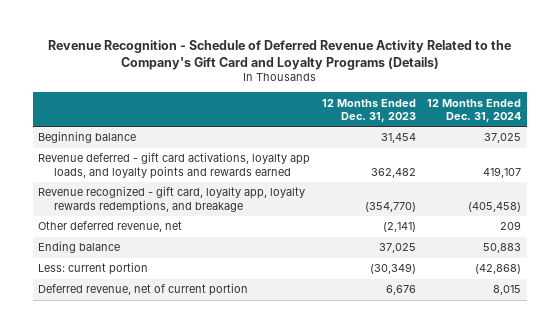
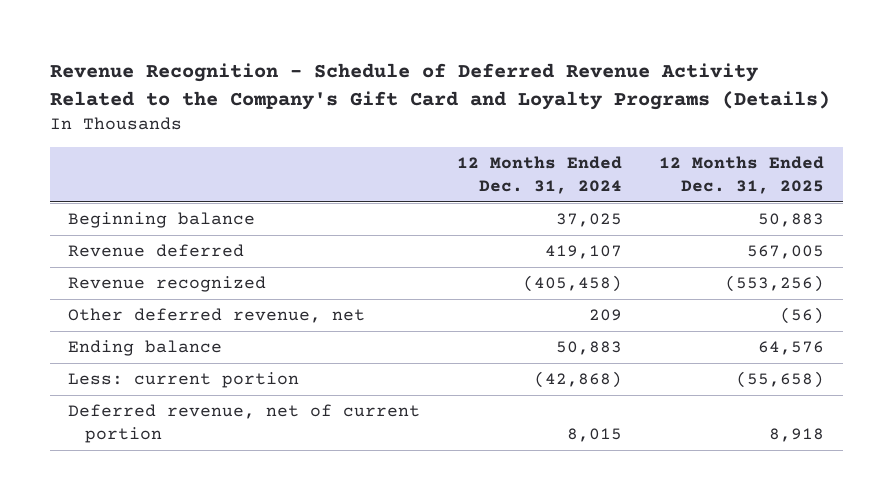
- | 12 Months Ended Dec. 31, 2023 | 12 Months Ended Dec. 31, 2024
+ | 12 Months Ended Dec. 31, 2024 | 12 Months Ended Dec. 31, 2025
- Revenue deferred - gift card activations, loyalty app loads, and loyalty points and rewards earned | 362,482 | 419,107
- Revenue recognized - gift card, loyalty app, loyalty rewards redemptions, and breakage | (354,770) | (405,458)
+ Revenue deferred | 419,107 | 567,005
+ Revenue recognized | (405,458) | (553,256)

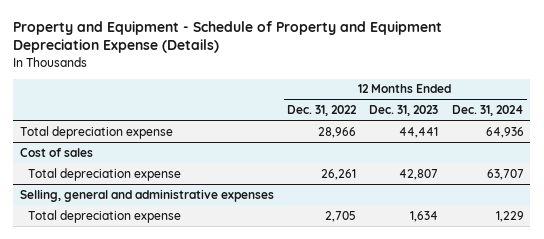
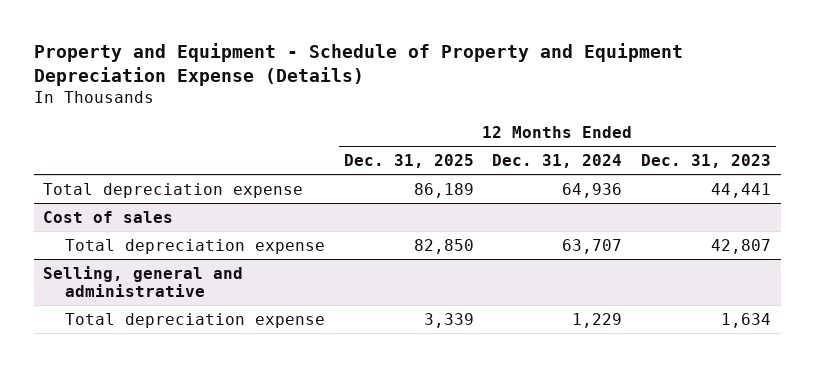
- | 12 Months Ended Dec. 31, 2022 | 12 Months Ended Dec. 31, 2023 | 12 Months Ended Dec. 31, 2024
+ | 12 Months Ended Dec. 31, 2025 | 12 Months Ended Dec. 31, 2024 | 12 Months Ended Dec. 31, 2023
- Selling, general and administrative expenses
+ Selling, general and administrative

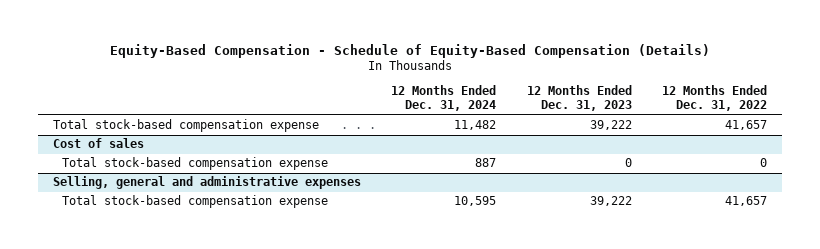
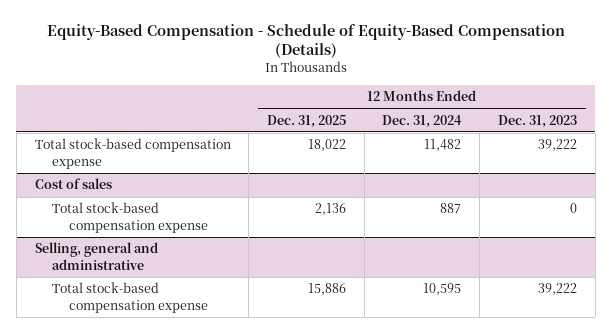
- | 12 Months Ended Dec. 31, 2024 | 12 Months Ended Dec. 31, 2023 | 12 Months Ended Dec. 31, 2022
+ | 12 Months Ended Dec. 31, 2025 | 12 Months Ended Dec. 31, 2024 | 12 Months Ended Dec. 31, 2023
- Selling, general and administrative expenses
+ Selling, general and administrative

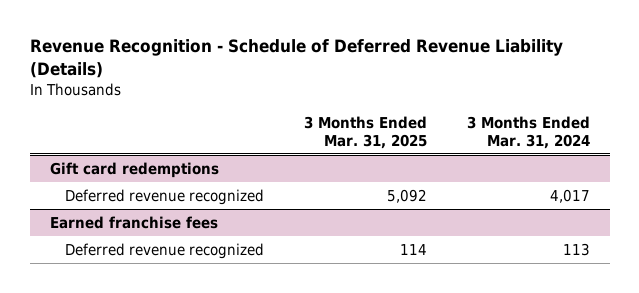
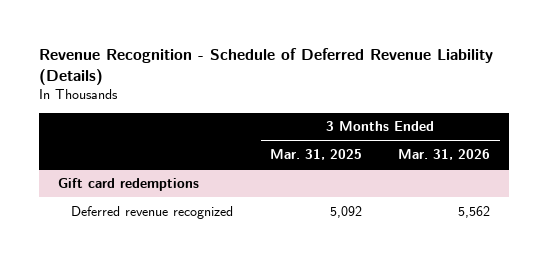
- | 3 Months Ended Mar. 31, 2025 | 3 Months Ended Mar. 31, 2024
+ | 3 Months Ended Mar. 31, 2025 | 3 Months Ended Mar. 31, 2026
- Earned franchise fees
- Deferred revenue recognized | 114 | 113

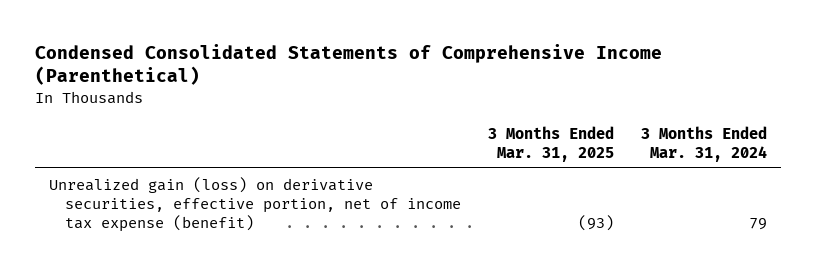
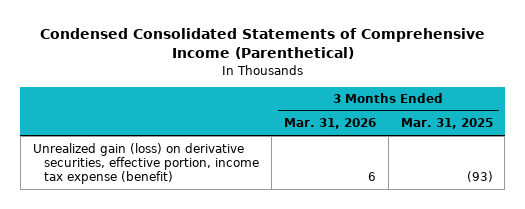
- | 3 Months Ended Mar. 31, 2025 | 3 Months Ended Mar. 31, 2024
+ | 3 Months Ended Mar. 31, 2026 | 3 Months Ended Mar. 31, 2025
- Unrealized gain (loss) on derivative securities, effective portion, net of income tax expense (benefit) | (93) | 79
+ Unrealized gain (loss) on derivative securities, effective portion, income tax expense (benefit) | 6 | (93)

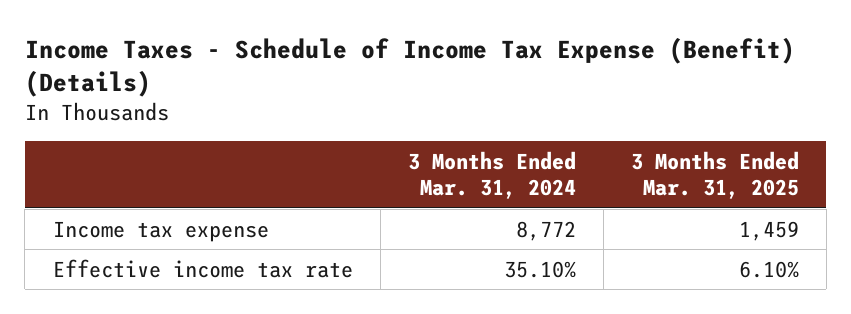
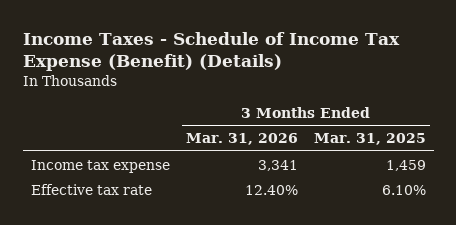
- | 3 Months Ended Mar. 31, 2024 | 3 Months Ended Mar. 31, 2025
+ | 3 Months Ended Mar. 31, 2026 | 3 Months Ended Mar. 31, 2025
- Effective income tax rate | 35.10% | 6.10%
+ Effective tax rate | 12.40% | 6.10%

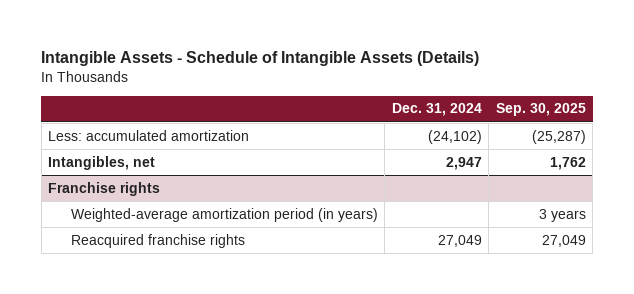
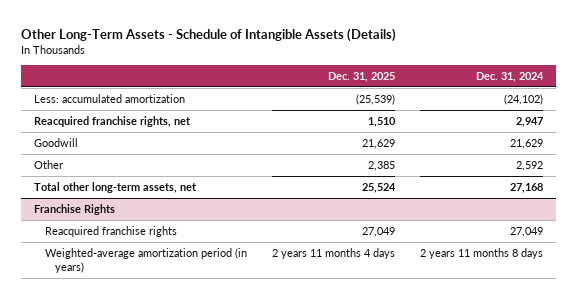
- Intangible Assets - Schedule of Intangible Assets (Details)
+ Other Long-Term Assets - Schedule of Intangible Assets (Details)
- | Dec. 31, 2024 | Sep. 30, 2025
+ | Dec. 31, 2025 | Dec. 31, 2024
- Intangibles, net | 2,947 | 1,762
- Franchise rights
- Weighted-average amortization period (in years) | | 3 years
+ Reacquired franchise rights, net | 1,510 | 2,947
+ Goodwill | 21,629 | 21,629
+ Other | 2,385 | 2,592
+ Total other long-term assets, net | 25,524 | 27,168
+ Franchise Rights
+ Weighted-average amortization period (in years) | 2 years 11 months 4 days | 2 years 11 months 8 days

